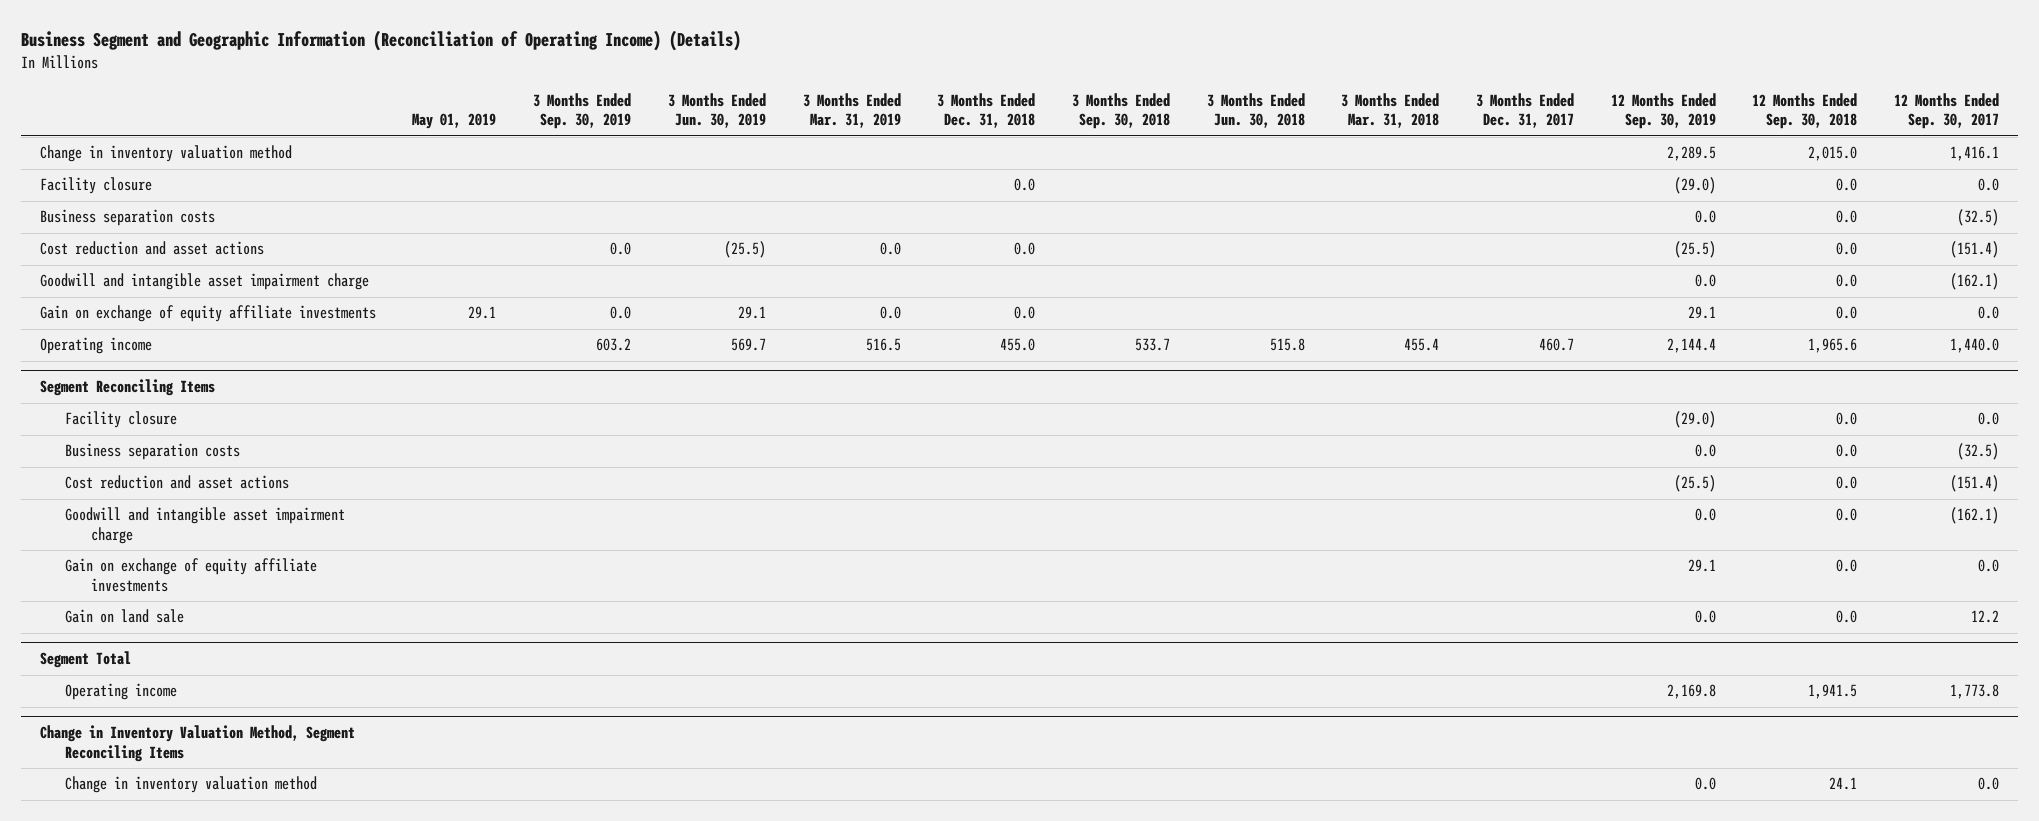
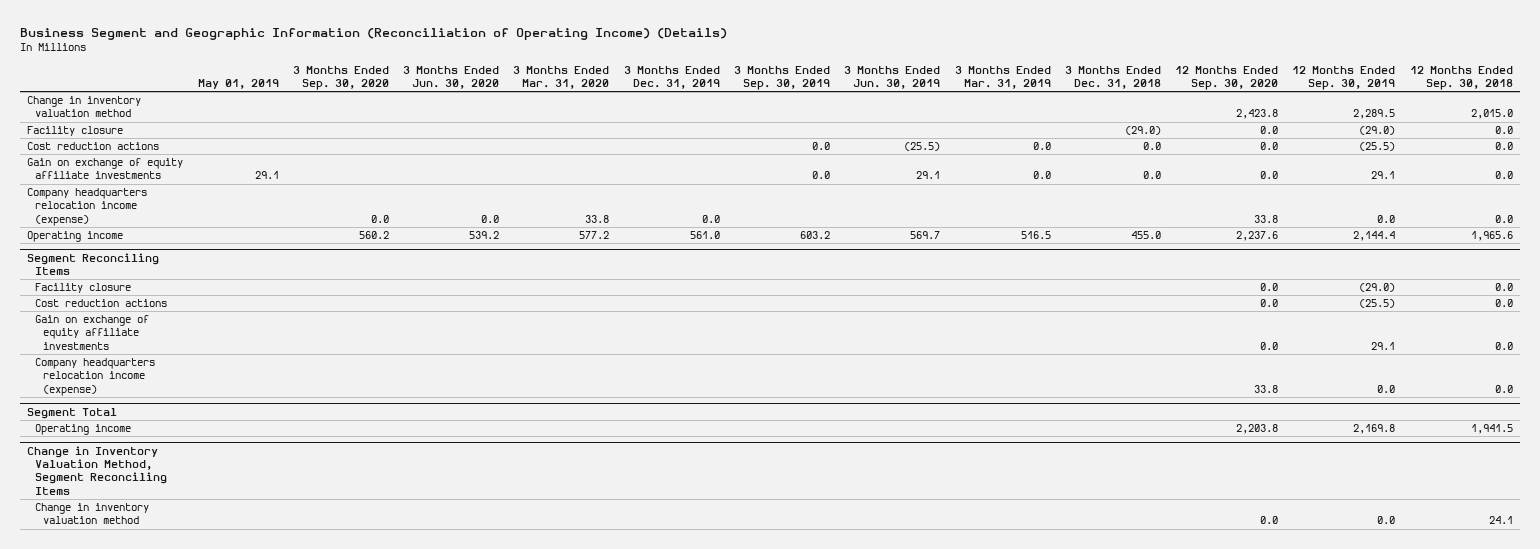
- | May 01, 2019 | 3 Months Ended Sep. 30, 2019 | 3 Months Ended Jun. 30, 2019 | 3 Months Ended Mar. 31, 2019 | 3 Months Ended Dec. 31, 2018 | 3 Months Ended Sep. 30, 2018 | 3 Months Ended Jun. 30, 2018 | 3 Months Ended Mar. 31, 2018 | 3 Months Ended Dec. 31, 2017 | 12 Months Ended Sep. 30, 2019 | 12 Months Ended Sep. 30, 2018 | 12 Months Ended Sep. 30, 2017
+ | May 01, 2019 | 3 Months Ended Sep. 30, 2020 | 3 Months Ended Jun. 30, 2020 | 3 Months Ended Mar. 31, 2020 | 3 Months Ended Dec. 31, 2019 | 3 Months Ended Sep. 30, 2019 | 3 Months Ended Jun. 30, 2019 | 3 Months Ended Mar. 31, 2019 | 3 Months Ended Dec. 31, 2018 | 12 Months Ended Sep. 30, 2020 | 12 Months Ended Sep. 30, 2019 | 12 Months Ended Sep. 30, 2018
- Facility closure | | | | | 0.0 | | | | | (29.0) | 0.0 | 0.0
- Business separation costs | | | | | | | | | | 0.0 | 0.0 | (32.5)
- Cost reduction and asset actions | | 0.0 | (25.5) | 0.0 | 0.0 | | | | | (25.5) | 0.0 | (151.4)
- Goodwill and intangible asset impairment charge | | | | | | | | | | 0.0 | 0.0 | (162.1)
+ Facility closure | | | | | | | | | (29.0) | 0.0 | (29.0) | 0.0
+ Cost reduction actions | | | | | | 0.0 | (25.5) | 0.0 | 0.0 | 0.0 | (25.5) | 0.0
+ Company headquarters relocation income (expense) | | 0.0 | 0.0 | 33.8 | 0.0 | | | | | 33.8 | 0.0 | 0.0
@ Segment Reconciling Items
- Business separation costs | | | | | | | | | | 0.0 | 0.0 | (32.5)
- Cost reduction and asset actions | | | | | | | | | | (25.5) | 0.0 | (151.4)
- Goodwill and intangible asset impairment charge | | | | | | | | | | 0.0 | 0.0 | (162.1)
+ Cost reduction actions | | | | | | | | | | 0.0 | (25.5) | 0.0
- Gain on land sale | | | | | | | | | | 0.0 | 0.0 | 12.2
+ Company headquarters relocation income (expense) | | | | | | | | | | 33.8 | 0.0 | 0.0

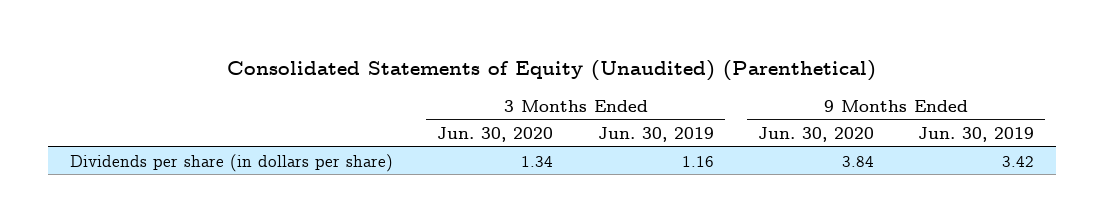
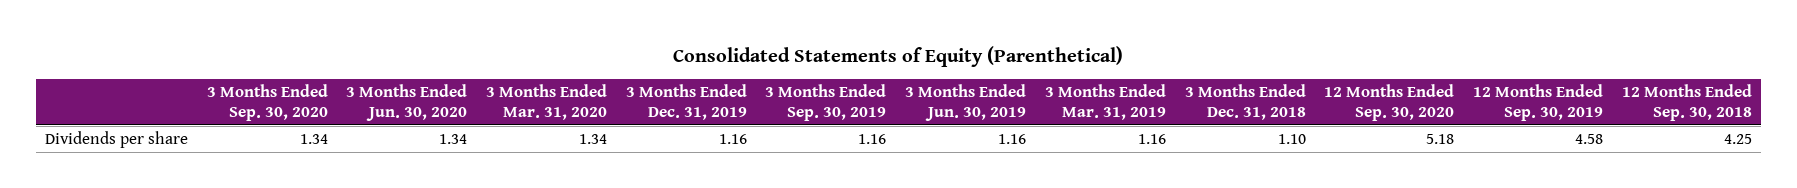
- Consolidated Statements of Equity (Unaudited) (Parenthetical)
+ Consolidated Statements of Equity (Parenthetical)
- | 3 Months Ended Jun. 30, 2020 | 3 Months Ended Jun. 30, 2019 | 9 Months Ended Jun. 30, 2020 | 9 Months Ended Jun. 30, 2019
+ | 3 Months Ended Sep. 30, 2020 | 3 Months Ended Jun. 30, 2020 | 3 Months Ended Mar. 31, 2020 | 3 Months Ended Dec. 31, 2019 | 3 Months Ended Sep. 30, 2019 | 3 Months Ended Jun. 30, 2019 | 3 Months Ended Mar. 31, 2019 | 3 Months Ended Dec. 31, 2018 | 12 Months Ended Sep. 30, 2020 | 12 Months Ended Sep. 30, 2019 | 12 Months Ended Sep. 30, 2018
- Dividends per share (in dollars per share) | 1.34 | 1.16 | 3.84 | 3.42
+ Dividends per share | 1.34 | 1.34 | 1.34 | 1.16 | 1.16 | 1.16 | 1.16 | 1.10 | 5.18 | 4.58 | 4.25

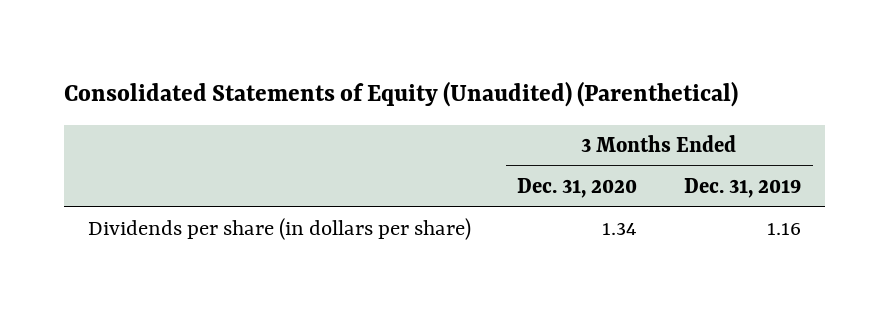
- Consolidated Statements of Equity (Parenthetical)
+ Consolidated Statements of Equity (Unaudited) (Parenthetical)
- | 3 Months Ended Sep. 30, 2020 | 3 Months Ended Jun. 30, 2020 | 3 Months Ended Mar. 31, 2020 | 3 Months Ended Dec. 31, 2019 | 3 Months Ended Sep. 30, 2019 | 3 Months Ended Jun. 30, 2019 | 3 Months Ended Mar. 31, 2019 | 3 Months Ended Dec. 31, 2018 | 12 Months Ended Sep. 30, 2020 | 12 Months Ended Sep. 30, 2019 | 12 Months Ended Sep. 30, 2018
+ | 3 Months Ended Dec. 31, 2020 | 3 Months Ended Dec. 31, 2019
- Dividends per share | 1.34 | 1.34 | 1.34 | 1.16 | 1.16 | 1.16 | 1.16 | 1.10 | 5.18 | 4.58 | 4.25
+ Dividends per share (in dollars per share) | 1.34 | 1.16

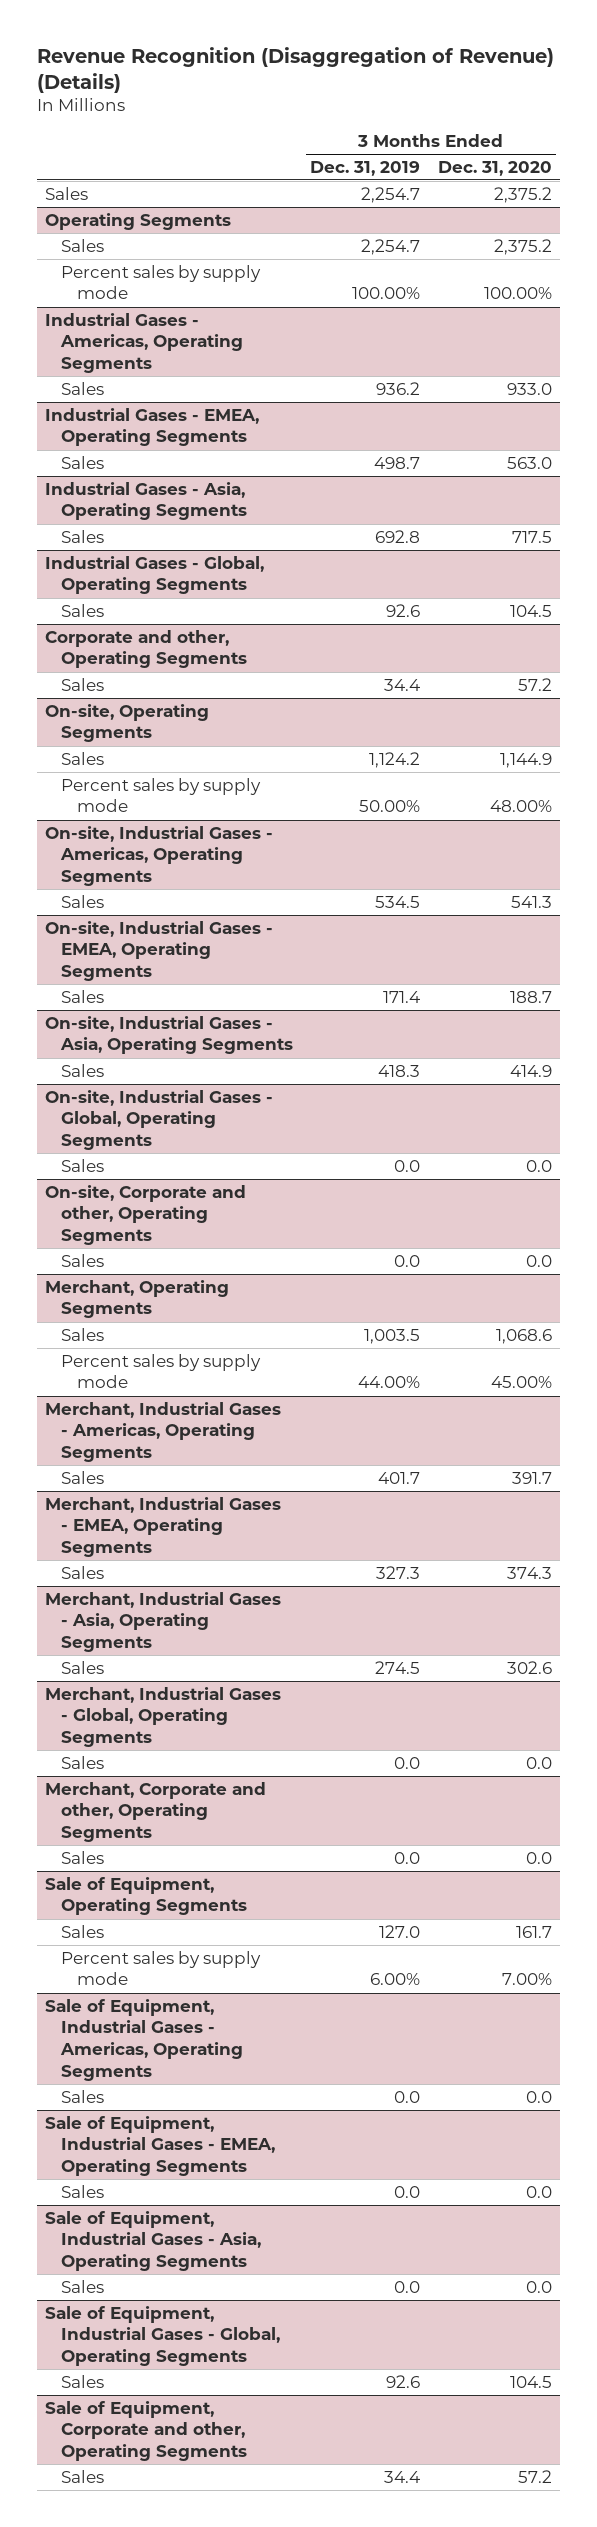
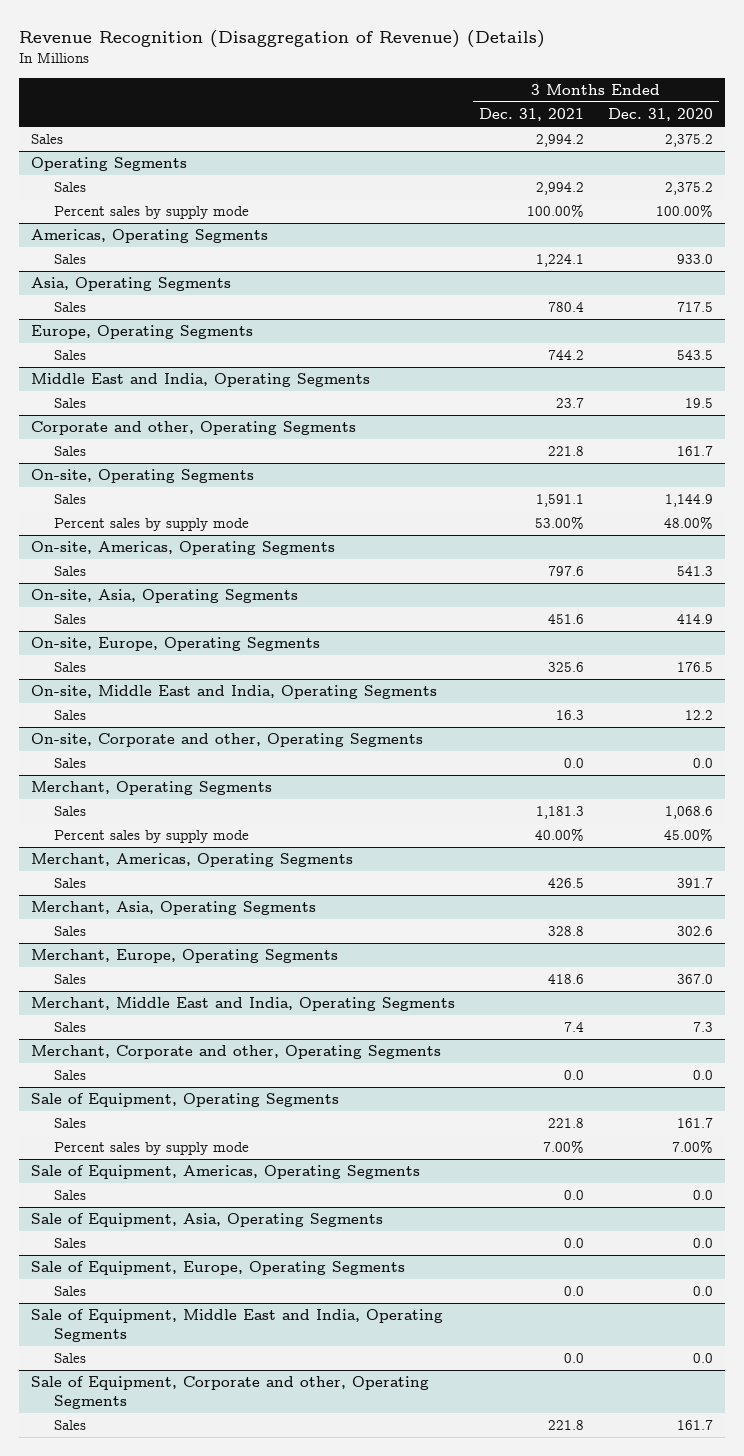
- | 3 Months Ended Dec. 31, 2019 | 3 Months Ended Dec. 31, 2020
+ | 3 Months Ended Dec. 31, 2021 | 3 Months Ended Dec. 31, 2020
- Industrial Gases - Americas, Operating Segments
+ Americas, Operating Segments
- Industrial Gases - EMEA, Operating Segments
- Sales | 498.7 | 563.0
- Industrial Gases - Asia, Operating Segments
+ Asia, Operating Segments
- Industrial Gases - Global, Operating Segments
- Sales | 92.6 | 104.5
+ Europe, Operating Segments
+ Sales | 744.2 | 543.5
+ Middle East and India, Operating Segments
+ Sales | 23.7 | 19.5
@ Corporate and other, Operating Segments
- Sales | 34.4 | 57.2
+ Sales | 221.8 | 161.7
- On-site, Industrial Gases - Americas, Operating Segments
+ On-site, Americas, Operating Segments
- On-site, Industrial Gases - EMEA, Operating Segments
- Sales | 171.4 | 188.7
- On-site, Industrial Gases - Asia, Operating Segments
+ On-site, Asia, Operating Segments
- On-site, Industrial Gases - Global, Operating Segments
- Sales | 0.0 | 0.0
+ On-site, Europe, Operating Segments
+ Sales | 325.6 | 176.5
+ On-site, Middle East and India, Operating Segments
+ Sales | 16.3 | 12.2
- Merchant, Industrial Gases - Americas, Operating Segments
+ Merchant, Americas, Operating Segments
- Merchant, Industrial Gases - EMEA, Operating Segments
- Sales | 327.3 | 374.3
- Merchant, Industrial Gases - Asia, Operating Segments
+ Merchant, Asia, Operating Segments
- Merchant, Industrial Gases - Global, Operating Segments
- Sales | 0.0 | 0.0
+ Merchant, Europe, Operating Segments
+ Sales | 418.6 | 367.0
+ Merchant, Middle East and India, Operating Segments
+ Sales | 7.4 | 7.3
- Sale of Equipment, Industrial Gases - Americas, Operating Segments
+ Sale of Equipment, Americas, Operating Segments
- Sale of Equipment, Industrial Gases - EMEA, Operating Segments
+ Sale of Equipment, Asia, Operating Segments
- Sale of Equipment, Industrial Gases - Asia, Operating Segments
+ Sale of Equipment, Europe, Operating Segments
- Sale of Equipment, Industrial Gases - Global, Operating Segments
- Sales | 92.6 | 104.5
+ Sale of Equipment, Middle East and India, Operating Segments
+ Sales | 0.0 | 0.0
@ Sale of Equipment, Corporate and other, Operating Segments
- Sales | 34.4 | 57.2
+ Sales | 221.8 | 161.7

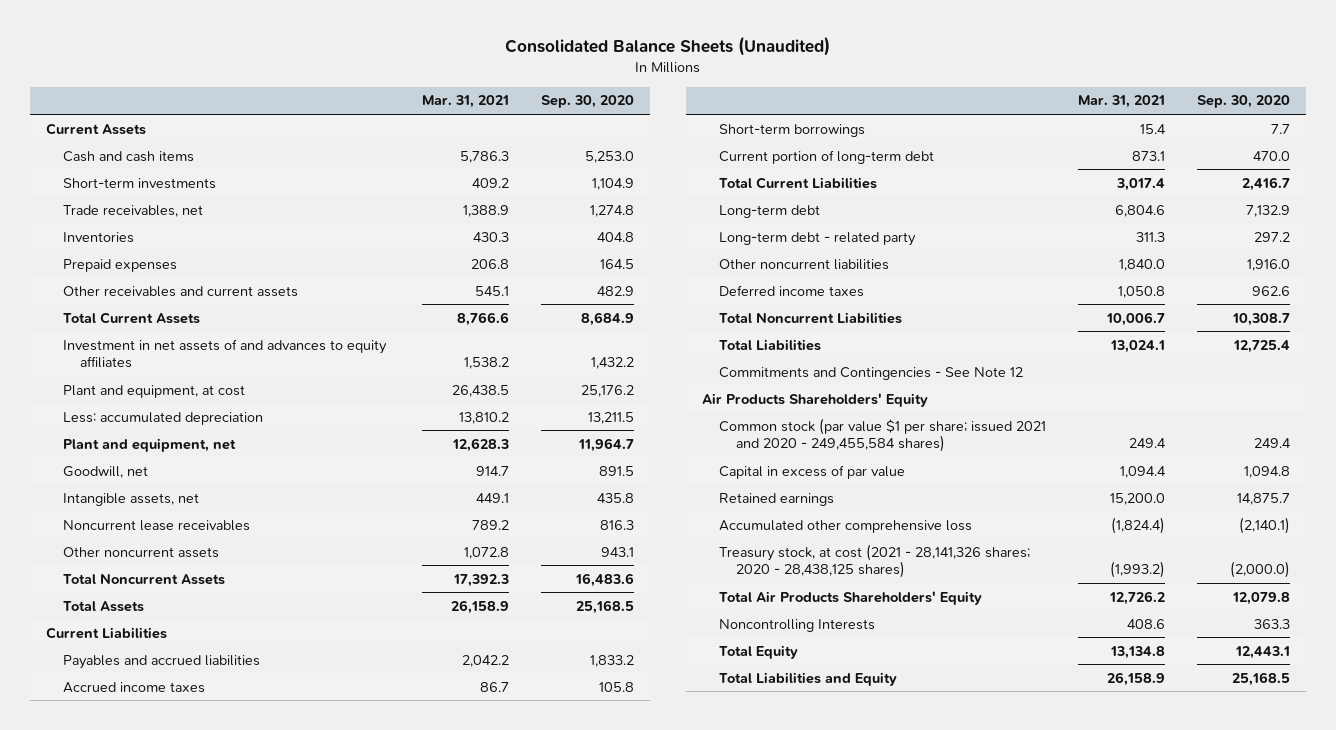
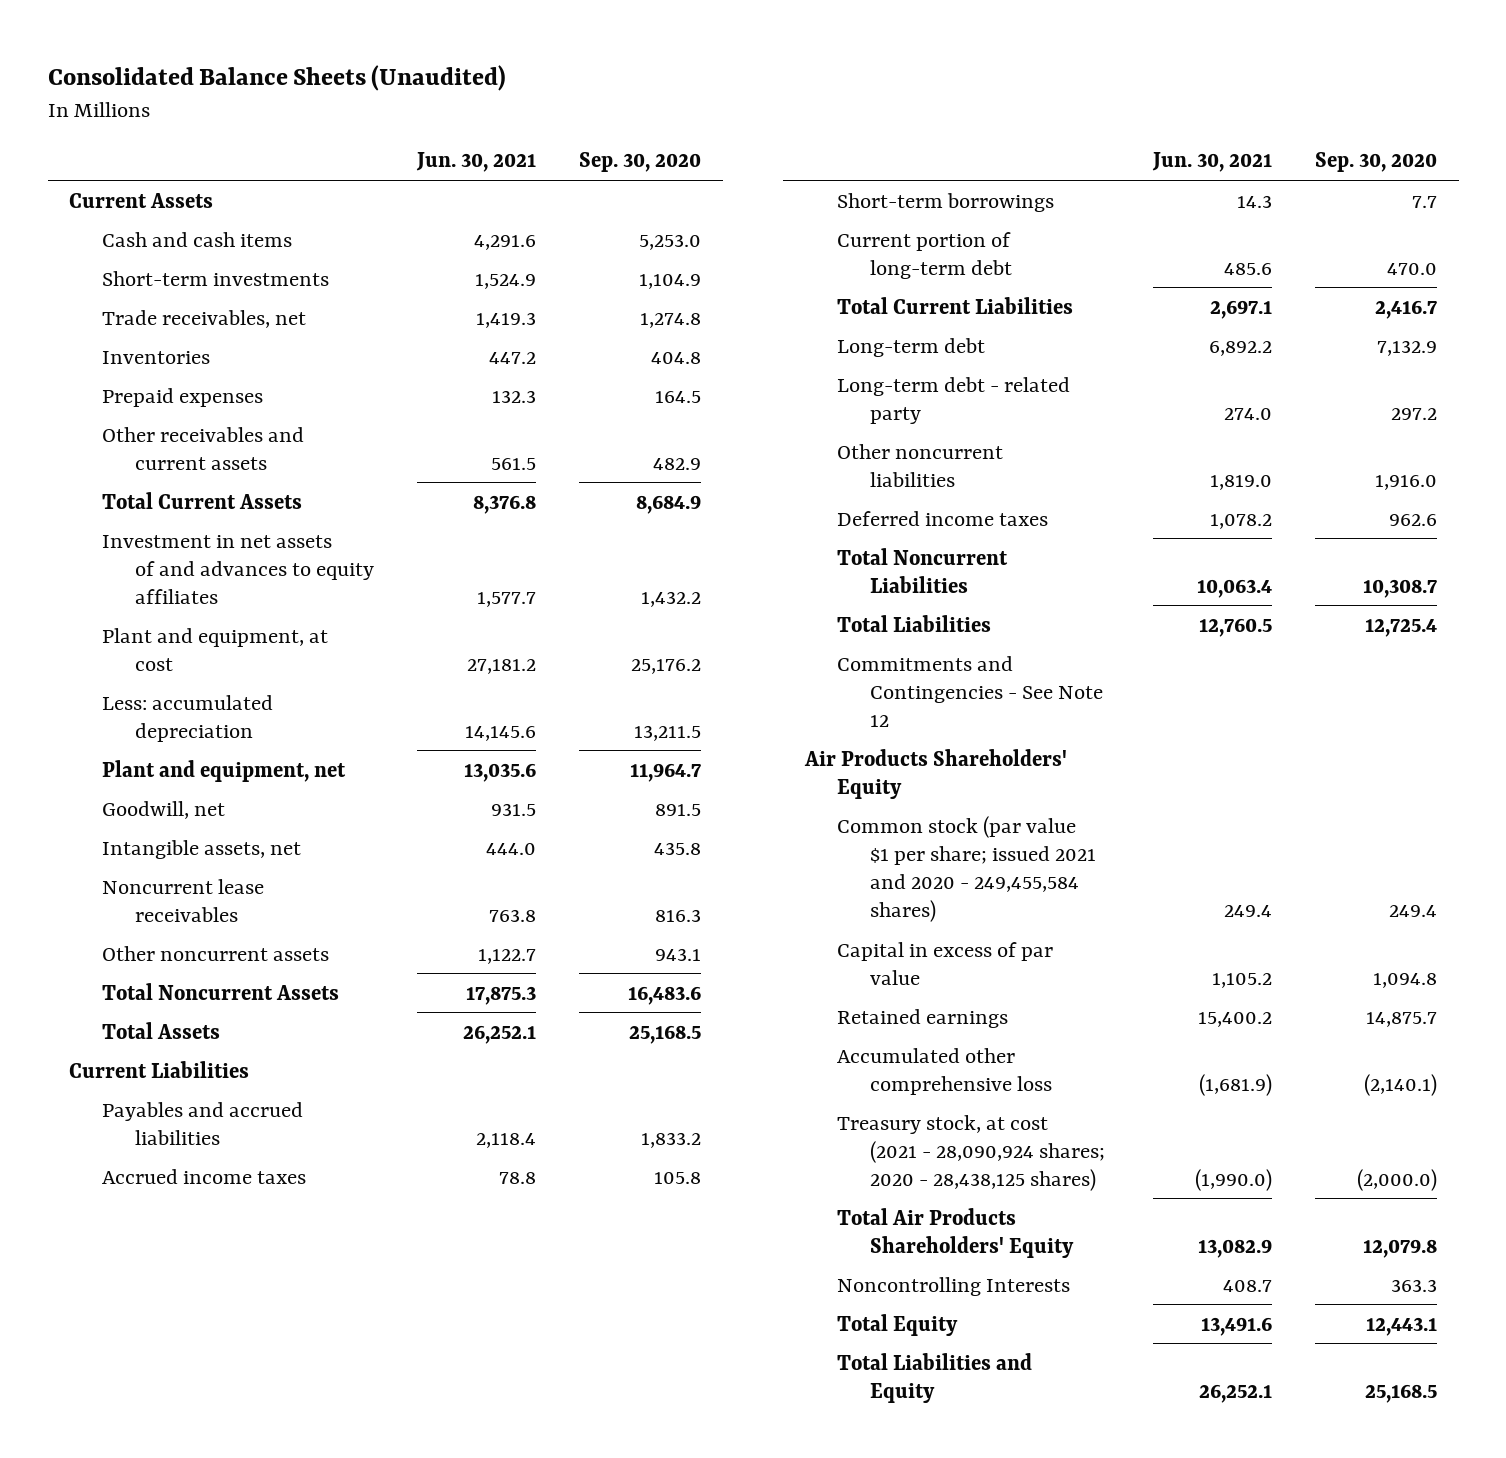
- | Mar. 31, 2021 | Sep. 30, 2020
+ | Jun. 30, 2021 | Sep. 30, 2020
- Treasury stock, at cost (2021 - 28,141,326 shares; 2020 - 28,438,125 shares) | (1,993.2) | (2,000.0)
+ Treasury stock, at cost (2021 - 28,090,924 shares; 2020 - 28,438,125 shares) | (1,990.0) | (2,000.0)

